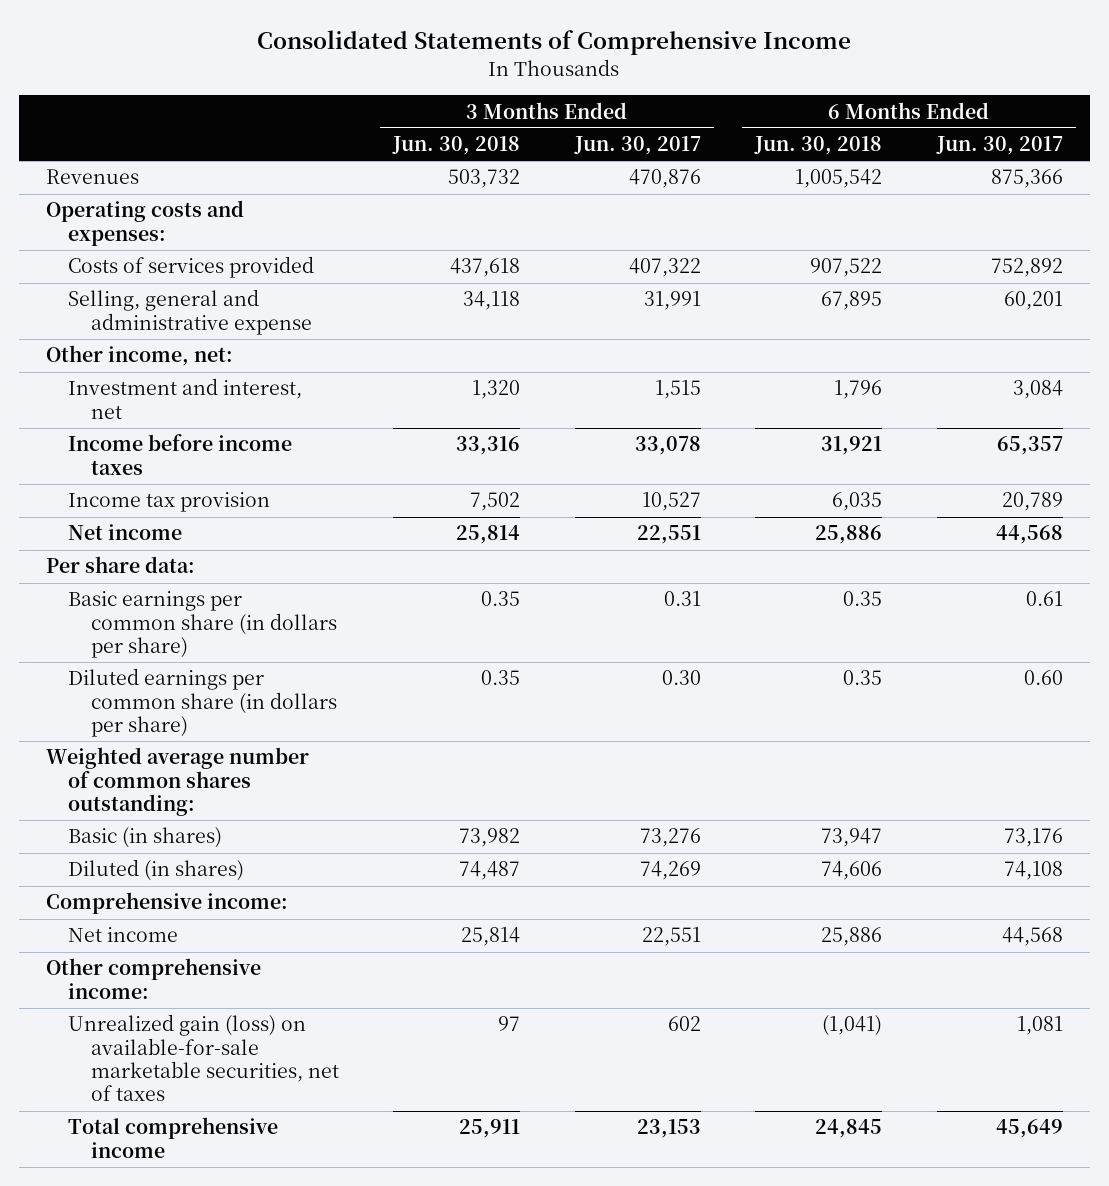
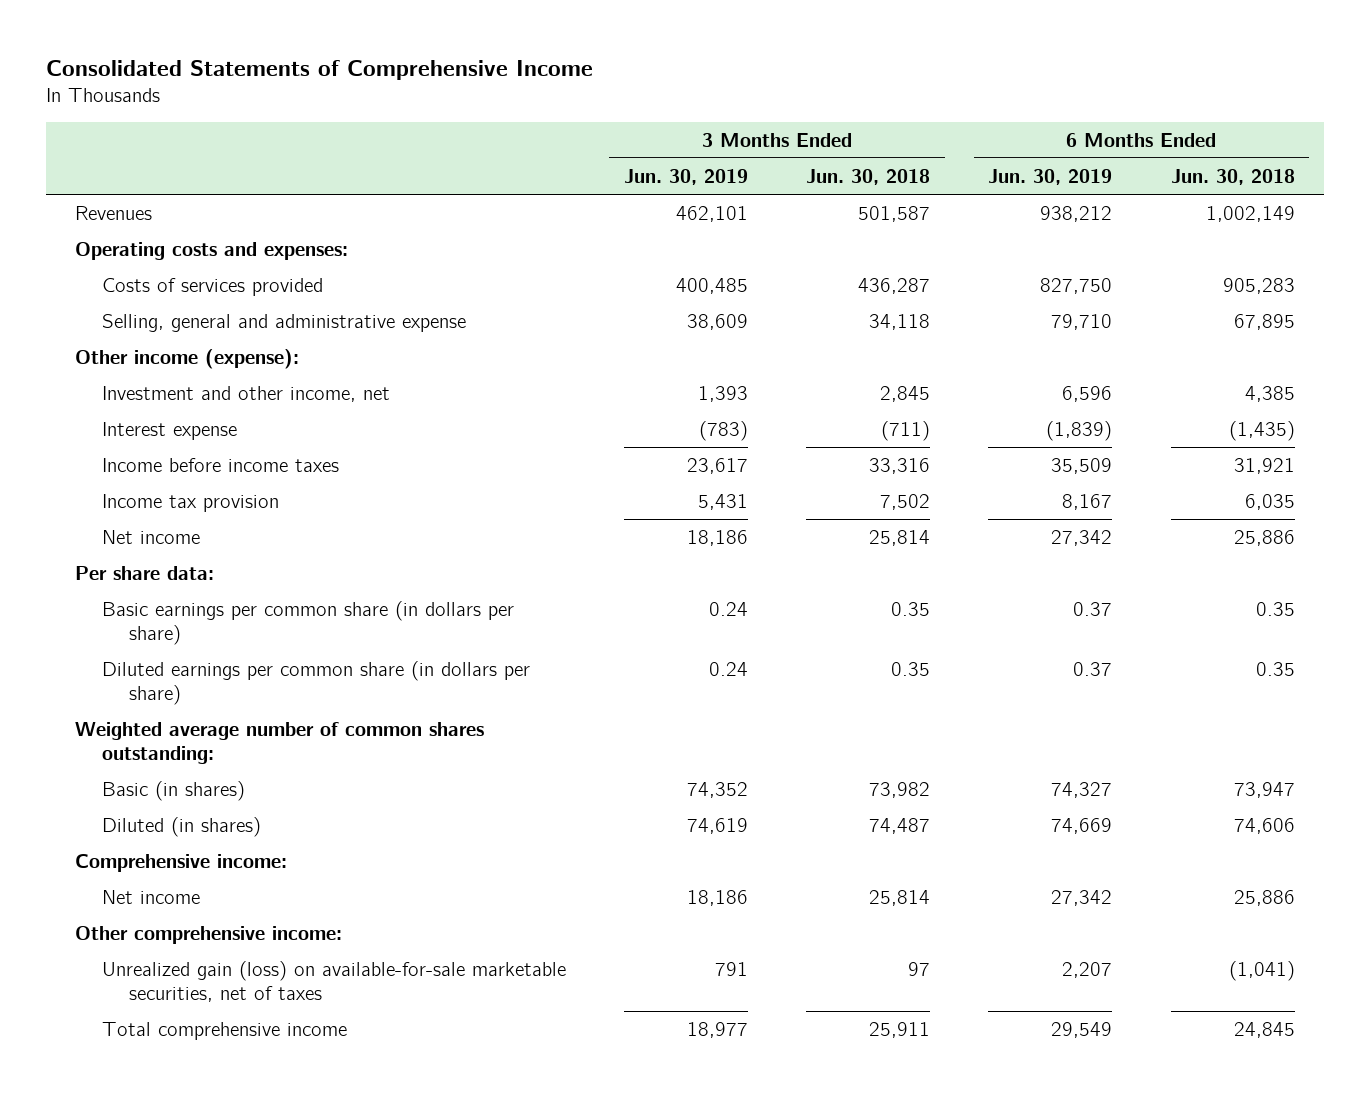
- | 3 Months Ended Jun. 30, 2018 | 3 Months Ended Jun. 30, 2017 | 6 Months Ended Jun. 30, 2018 | 6 Months Ended Jun. 30, 2017
+ | 3 Months Ended Jun. 30, 2019 | 3 Months Ended Jun. 30, 2018 | 6 Months Ended Jun. 30, 2019 | 6 Months Ended Jun. 30, 2018
- Revenues | 503,732 | 470,876 | 1,005,542 | 875,366
+ Revenues | 462,101 | 501,587 | 938,212 | 1,002,149
- Costs of services provided | 437,618 | 407,322 | 907,522 | 752,892
+ Costs of services provided | 400,485 | 436,287 | 827,750 | 905,283
- Other income, net:
- Investment and interest, net | 1,320 | 1,515 | 1,796 | 3,084
+ Other income (expense):
+ Investment and other income, net | 1,393 | 2,845 | 6,596 | 4,385
+ Interest expense | (783) | (711) | (1,839) | (1,435)

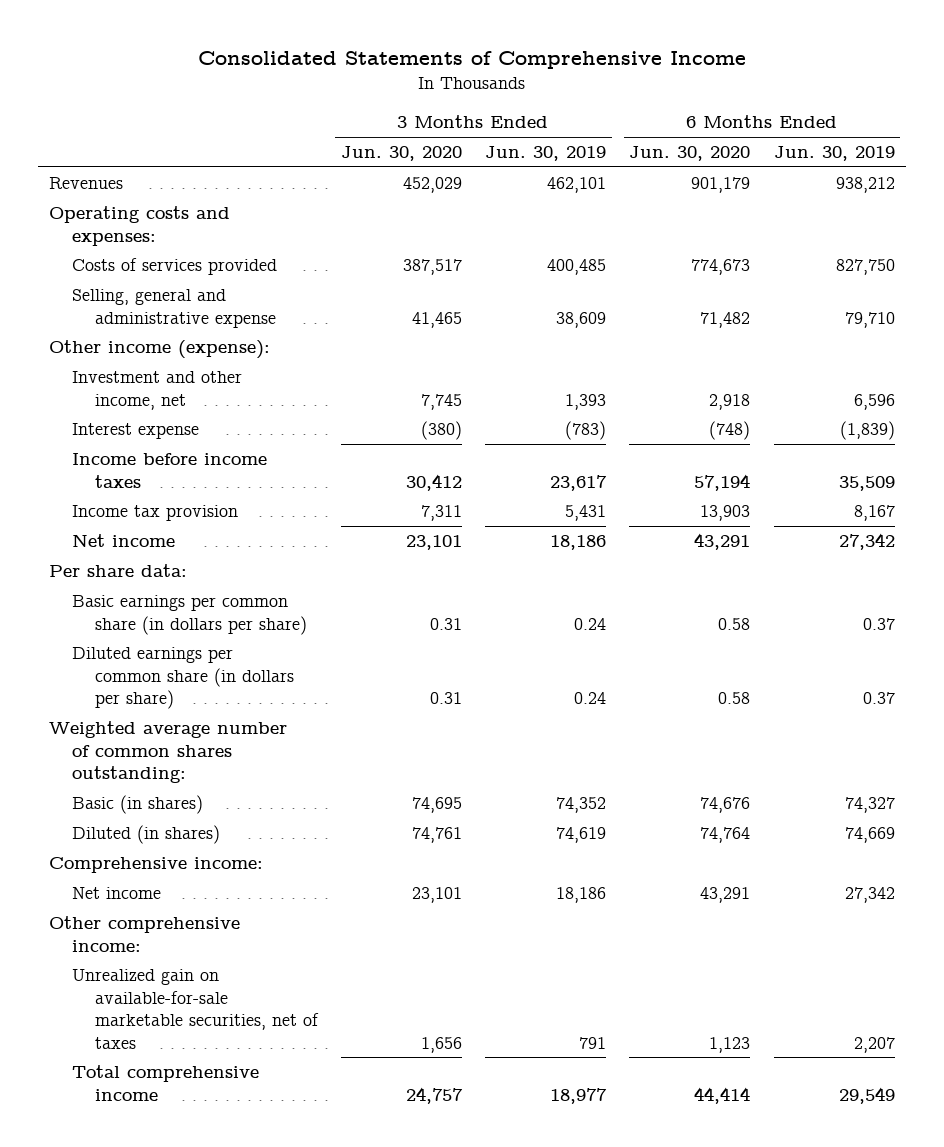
- | 3 Months Ended Jun. 30, 2019 | 3 Months Ended Jun. 30, 2018 | 6 Months Ended Jun. 30, 2019 | 6 Months Ended Jun. 30, 2018
+ | 3 Months Ended Jun. 30, 2020 | 3 Months Ended Jun. 30, 2019 | 6 Months Ended Jun. 30, 2020 | 6 Months Ended Jun. 30, 2019
- Unrealized gain (loss) on available-for-sale marketable securities, net of taxes | 791 | 97 | 2,207 | (1,041)
+ Unrealized gain on available-for-sale marketable securities, net of taxes | 1,656 | 791 | 1,123 | 2,207

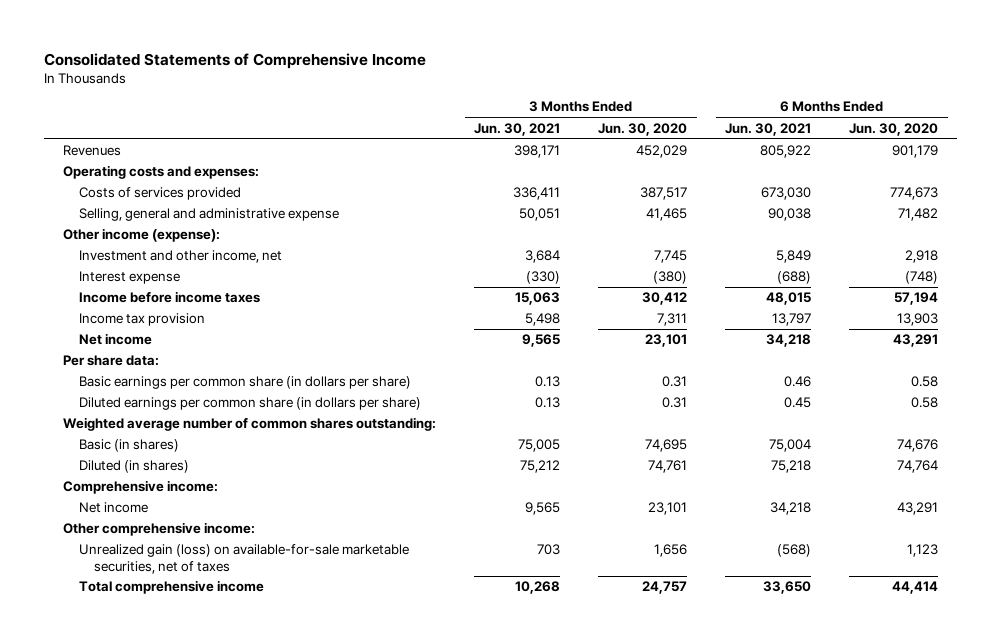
- | 3 Months Ended Jun. 30, 2020 | 3 Months Ended Jun. 30, 2019 | 6 Months Ended Jun. 30, 2020 | 6 Months Ended Jun. 30, 2019
+ | 3 Months Ended Jun. 30, 2021 | 3 Months Ended Jun. 30, 2020 | 6 Months Ended Jun. 30, 2021 | 6 Months Ended Jun. 30, 2020
- Unrealized gain on available-for-sale marketable securities, net of taxes | 1,656 | 791 | 1,123 | 2,207
+ Unrealized gain (loss) on available-for-sale marketable securities, net of taxes | 703 | 1,656 | (568) | 1,123

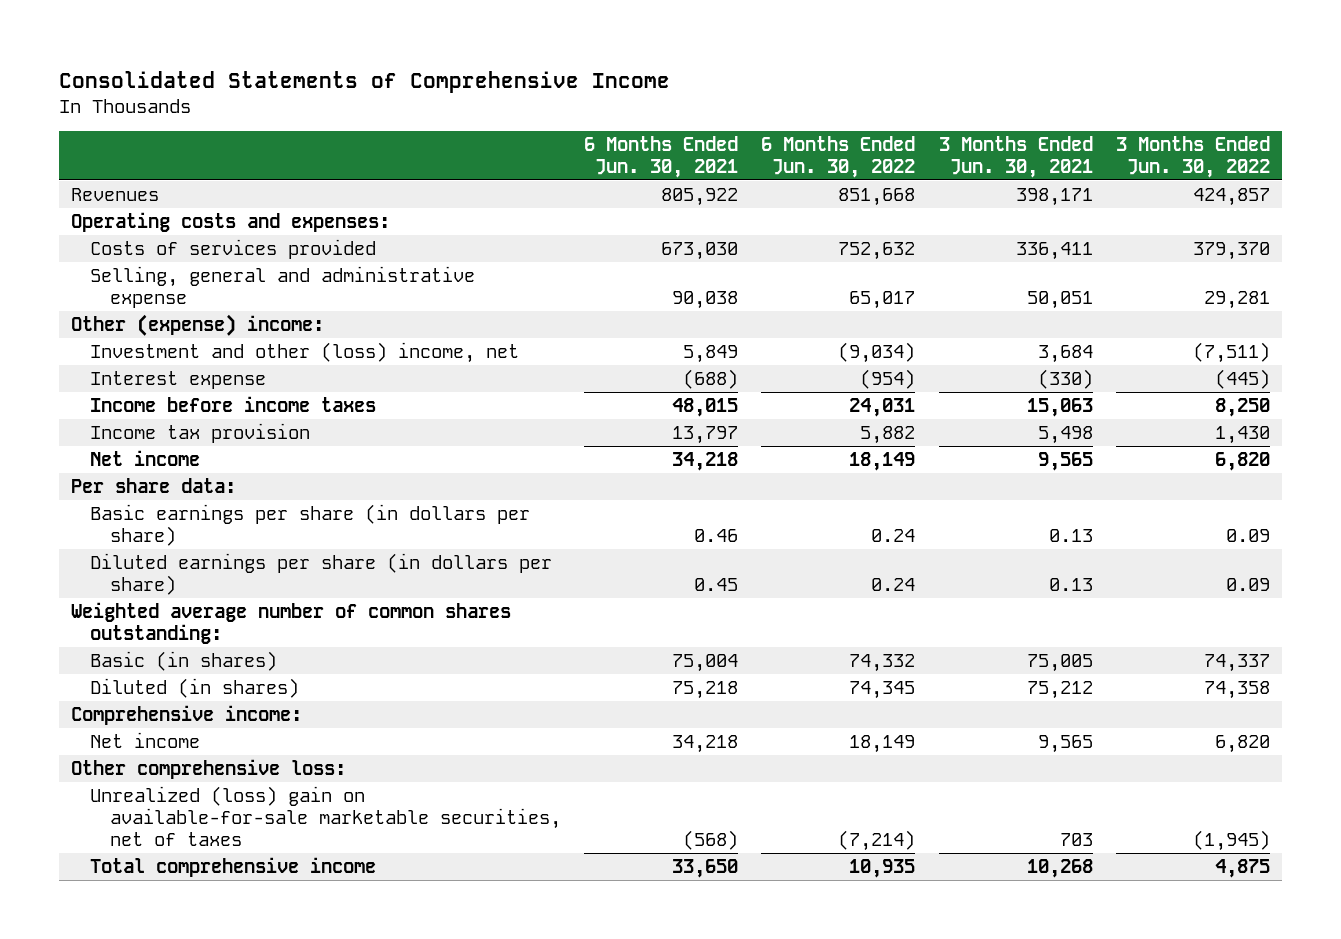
- | 3 Months Ended Jun. 30, 2021 | 3 Months Ended Jun. 30, 2020 | 6 Months Ended Jun. 30, 2021 | 6 Months Ended Jun. 30, 2020
+ | 6 Months Ended Jun. 30, 2021 | 6 Months Ended Jun. 30, 2022 | 3 Months Ended Jun. 30, 2021 | 3 Months Ended Jun. 30, 2022
- Other income (expense):
- Investment and other income, net | 3,684 | 7,745 | 5,849 | 2,918
+ Other (expense) income:
+ Investment and other (loss) income, net | 5,849 | (9,034) | 3,684 | (7,511)
- Basic earnings per common share (in dollars per share) | 0.13 | 0.31 | 0.46 | 0.58
- Diluted earnings per common share (in dollars per share) | 0.13 | 0.31 | 0.45 | 0.58
+ Basic earnings per share (in dollars per share) | 0.46 | 0.24 | 0.13 | 0.09
+ Diluted earnings per share (in dollars per share) | 0.45 | 0.24 | 0.13 | 0.09
- Other comprehensive income:
- Unrealized gain (loss) on available-for-sale marketable securities, net of taxes | 703 | 1,656 | (568) | 1,123
+ Other comprehensive loss:
+ Unrealized (loss) gain on available-for-sale marketable securities, net of taxes | (568) | (7,214) | 703 | (1,945)

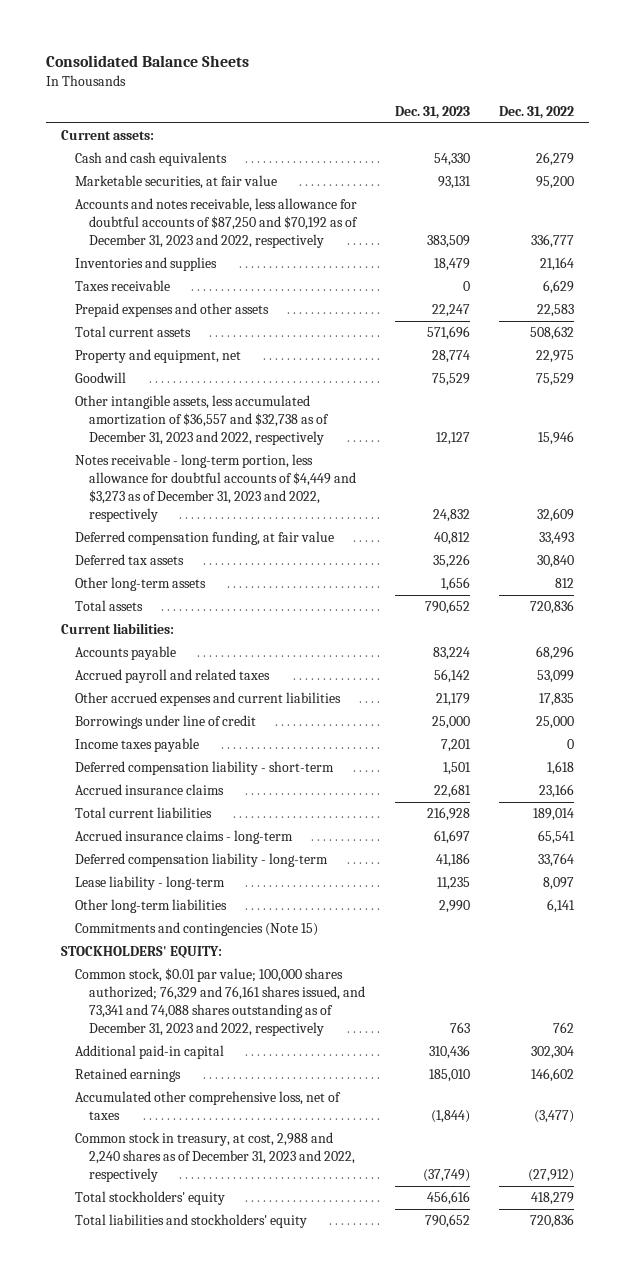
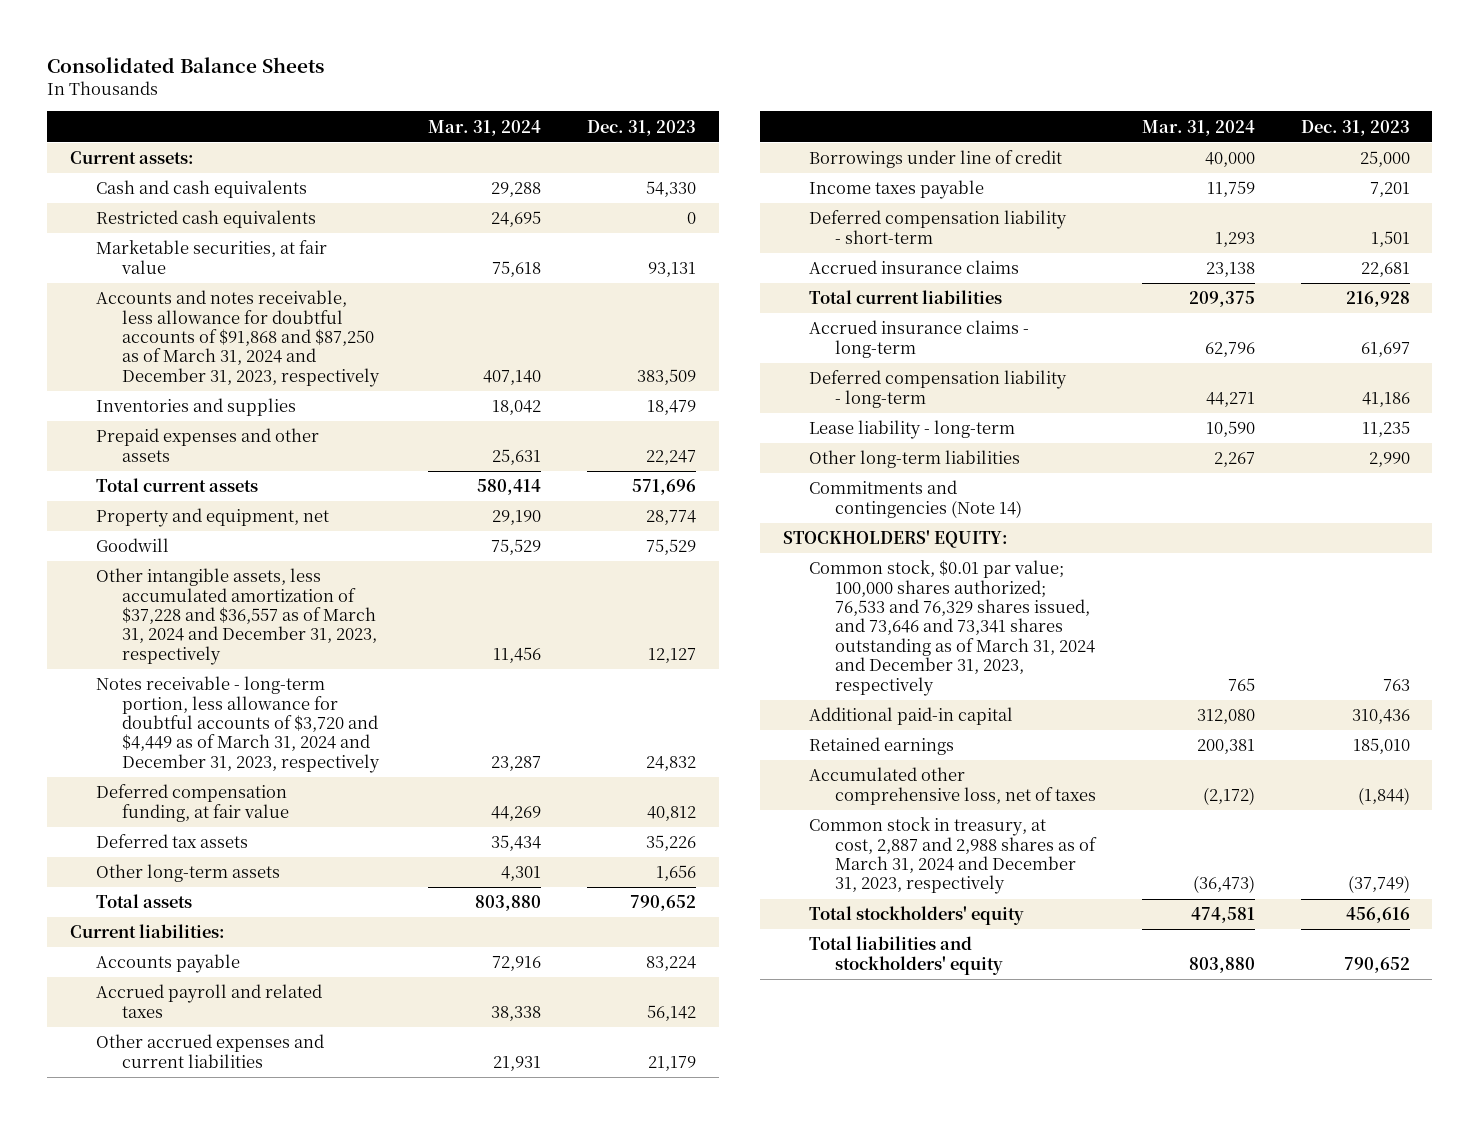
- | Dec. 31, 2023 | Dec. 31, 2022
+ | Mar. 31, 2024 | Dec. 31, 2023
+ Restricted cash equivalents | 24,695 | 0
- Accounts and notes receivable, less allowance for doubtful accounts of $87,250 and $70,192 as of December 31, 2023 and 2022, respectively | 383,509 | 336,777
+ Accounts and notes receivable, less allowance for doubtful accounts of $91,868 and $87,250 as of March 31, 2024 and December 31, 2023, respectively | 407,140 | 383,509
- Taxes receivable | 0 | 6,629
- Other intangible assets, less accumulated amortization of $36,557 and $32,738 as of December 31, 2023 and 2022, respectively | 12,127 | 15,946
- Notes receivable - long-term portion, less allowance for doubtful accounts of $4,449 and $3,273 as of December 31, 2023 and 2022, respectively | 24,832 | 32,609
+ Other intangible assets, less accumulated amortization of $37,228 and $36,557 as of March 31, 2024 and December 31, 2023, respectively | 11,456 | 12,127
+ Notes receivable - long-term portion, less allowance for doubtful accounts of $3,720 and $4,449 as of March 31, 2024 and December 31, 2023, respectively | 23,287 | 24,832
- Commitments and contingencies (Note 15)
+ Commitments and contingencies (Note 14)
- Common stock, $0.01 par value; 100,000 shares authorized; 76,329 and 76,161 shares issued, and 73,341 and 74,088 shares outstanding as of December 31, 2023 and 2022, respectively | 763 | 762
+ Common stock, $0.01 par value; 100,000 shares authorized; 76,533 and 76,329 shares issued, and 73,646 and 73,341 shares outstanding as of March 31, 2024 and December 31, 2023, respectively | 765 | 763
- Common stock in treasury, at cost, 2,988 and 2,240 shares as of December 31, 2023 and 2022, respectively | (37,749) | (27,912)
+ Common stock in treasury, at cost, 2,887 and 2,988 shares as of March 31, 2024 and December 31, 2023, respectively | (36,473) | (37,749)

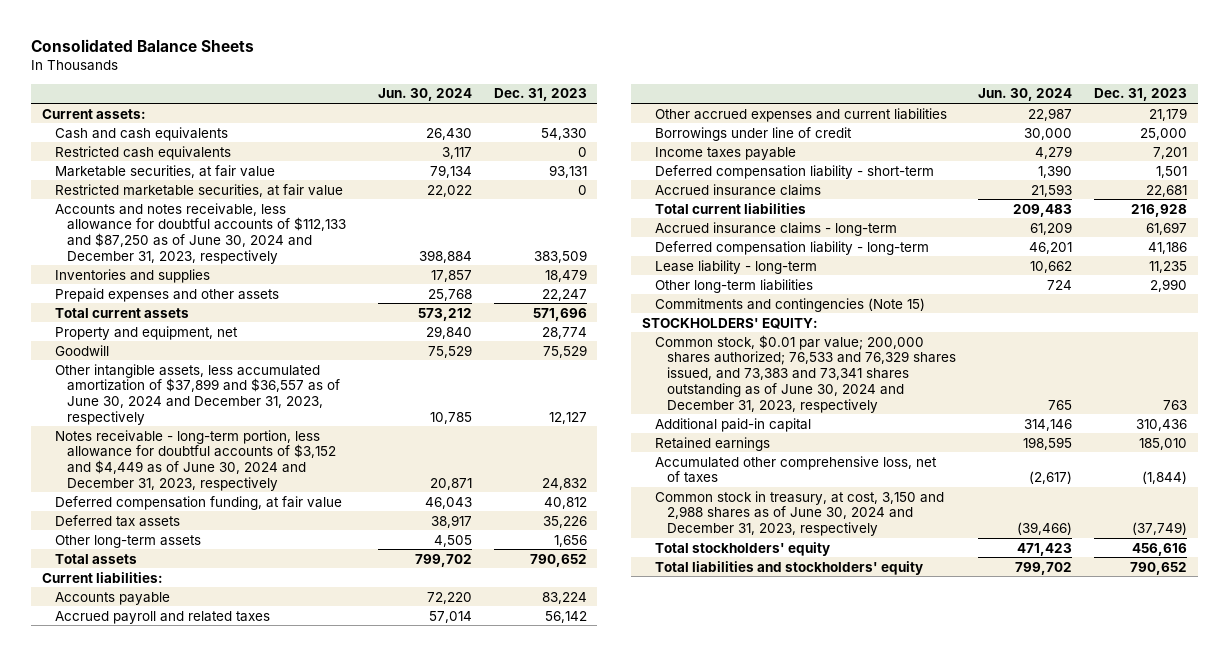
- | Mar. 31, 2024 | Dec. 31, 2023
+ | Jun. 30, 2024 | Dec. 31, 2023
- Accounts and notes receivable, less allowance for doubtful accounts of $91,868 and $87,250 as of March 31, 2024 and December 31, 2023, respectively | 407,140 | 383,509
+ Restricted marketable securities, at fair value | 22,022 | 0
+ Accounts and notes receivable, less allowance for doubtful accounts of $112,133 and $87,250 as of June 30, 2024 and December 31, 2023, respectively | 398,884 | 383,509
- Other intangible assets, less accumulated amortization of $37,228 and $36,557 as of March 31, 2024 and December 31, 2023, respectively | 11,456 | 12,127
- Notes receivable - long-term portion, less allowance for doubtful accounts of $3,720 and $4,449 as of March 31, 2024 and December 31, 2023, respectively | 23,287 | 24,832
+ Other intangible assets, less accumulated amortization of $37,899 and $36,557 as of June 30, 2024 and December 31, 2023, respectively | 10,785 | 12,127
+ Notes receivable - long-term portion, less allowance for doubtful accounts of $3,152 and $4,449 as of June 30, 2024 and December 31, 2023, respectively | 20,871 | 24,832
- Commitments and contingencies (Note 14)
+ Commitments and contingencies (Note 15)
- Common stock, $0.01 par value; 100,000 shares authorized; 76,533 and 76,329 shares issued, and 73,646 and 73,341 shares outstanding as of March 31, 2024 and December 31, 2023, respectively | 765 | 763
+ Common stock, $0.01 par value; 200,000 shares authorized; 76,533 and 76,329 shares issued, and 73,383 and 73,341 shares outstanding as of June 30, 2024 and December 31, 2023, respectively | 765 | 763
- Common stock in treasury, at cost, 2,887 and 2,988 shares as of March 31, 2024 and December 31, 2023, respectively | (36,473) | (37,749)
+ Common stock in treasury, at cost, 3,150 and 2,988 shares as of June 30, 2024 and December 31, 2023, respectively | (39,466) | (37,749)

